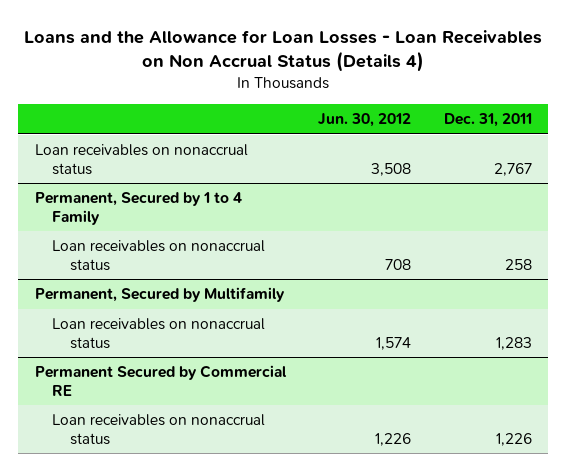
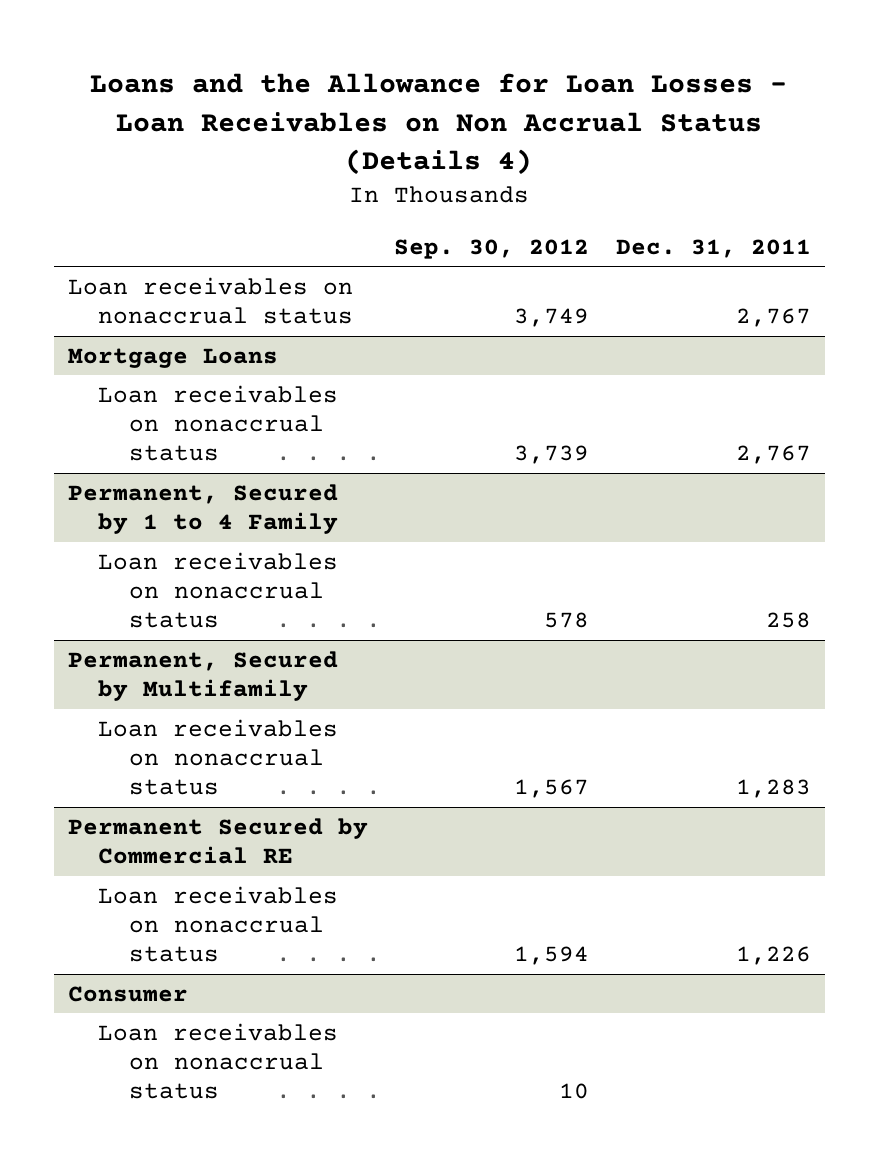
- | Jun. 30, 2012 | Dec. 31, 2011
+ | Sep. 30, 2012 | Dec. 31, 2011
+ Mortgage Loans
+ Loan receivables on nonaccrual status | 3,739 | 2,767
+ Consumer
+ Loan receivables on nonaccrual status | 10 |

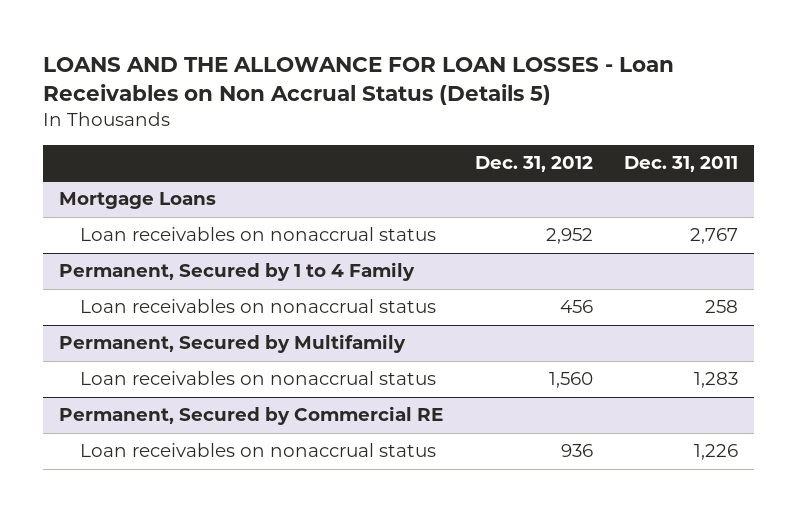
- Loans and the Allowance for Loan Losses - Loan Receivables on Non Accrual Status (Details 4)
+ LOANS AND THE ALLOWANCE FOR LOAN LOSSES - Loan Receivables on Non Accrual Status (Details 5)
- | Sep. 30, 2012 | Dec. 31, 2011
+ | Dec. 31, 2012 | Dec. 31, 2011
- Loan receivables on nonaccrual status | 3,749 | 2,767
- Permanent Secured by Commercial RE
+ Permanent, Secured by Commercial RE
- Consumer
- Loan receivables on nonaccrual status | 10 |

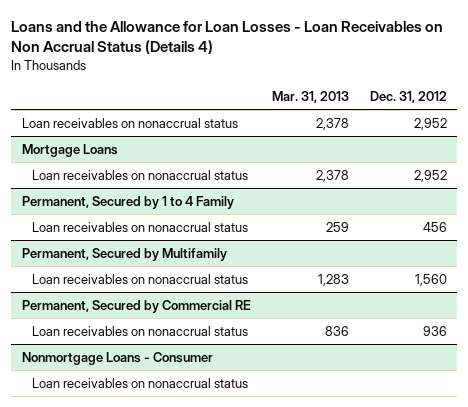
- LOANS AND THE ALLOWANCE FOR LOAN LOSSES - Loan Receivables on Non Accrual Status (Details 5)
+ Loans and the Allowance for Loan Losses - Loan Receivables on Non Accrual Status (Details 4)
- | Dec. 31, 2012 | Dec. 31, 2011
+ | Mar. 31, 2013 | Dec. 31, 2012
+ Loan receivables on nonaccrual status | 2,378 | 2,952
+ Nonmortgage Loans - Consumer
+ Loan receivables on nonaccrual status

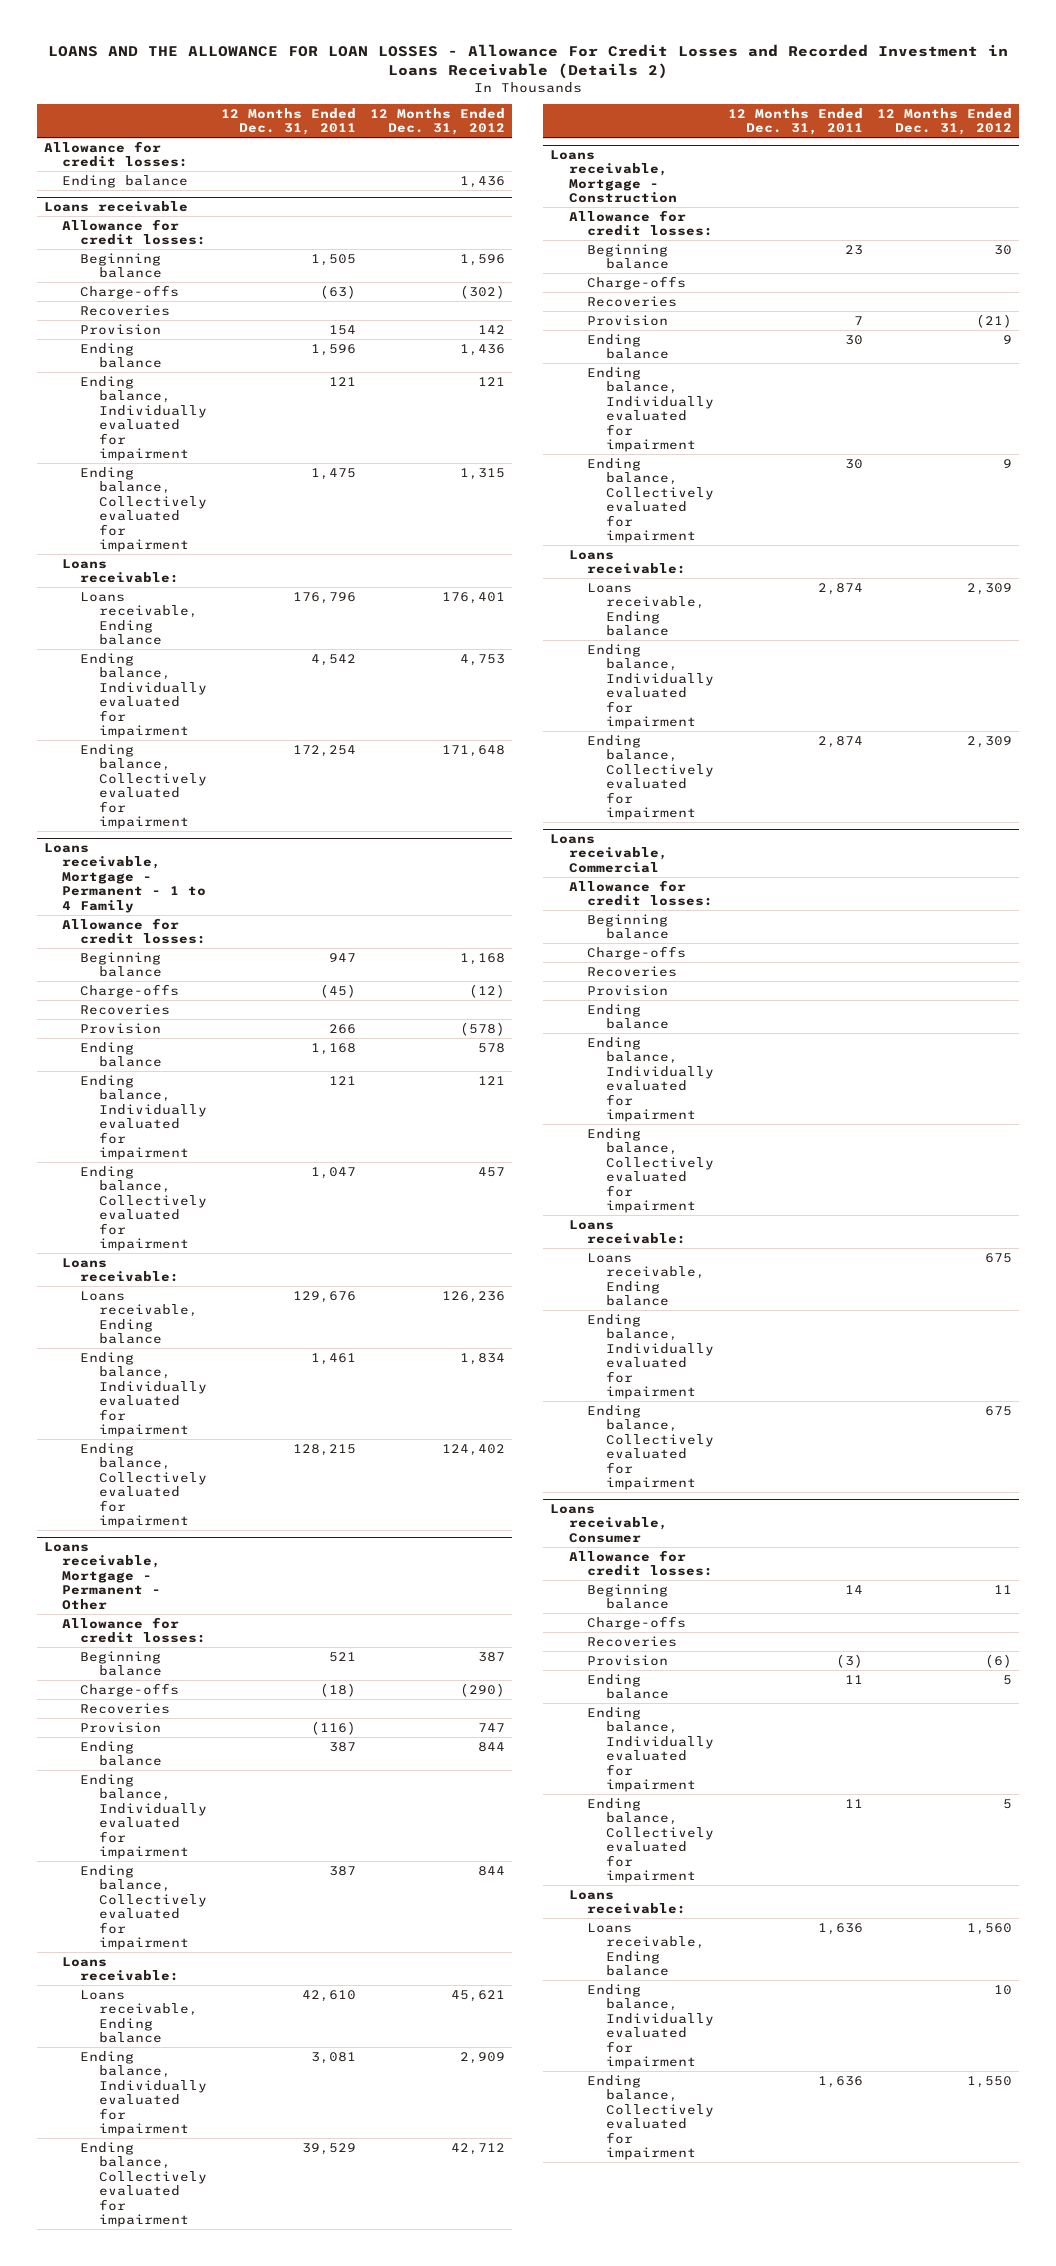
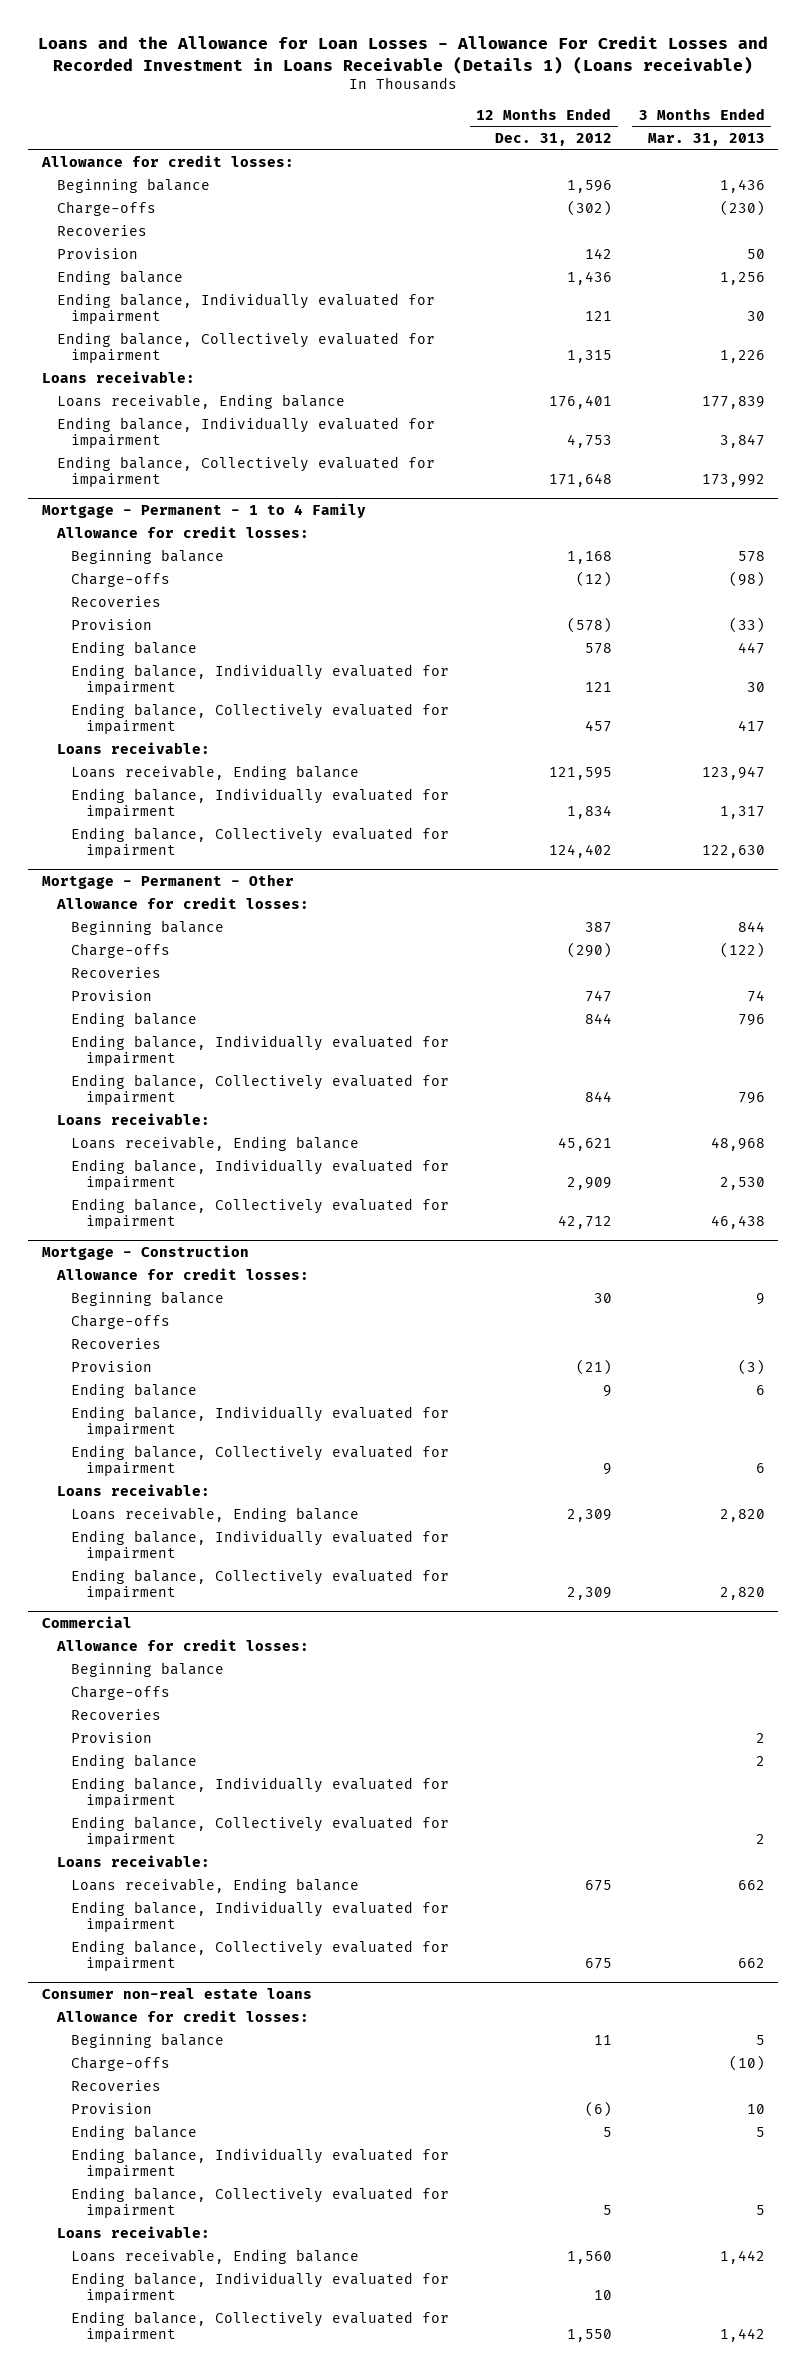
- LOANS AND THE ALLOWANCE FOR LOAN LOSSES - Allowance For Credit Losses and Recorded Investment in Loans Receivable (Details 2)
+ Loans and the Allowance for Loan Losses - Allowance For Credit Losses and Recorded Investment in Loans Receivable (Details 1) (Loans receivable)
- | 12 Months Ended Dec. 31, 2011 | 12 Months Ended Dec. 31, 2012
+ | 12 Months Ended Dec. 31, 2012 | 3 Months Ended Mar. 31, 2013
- Ending balance | | 1,436
- Loans receivable
- Allowance for credit losses:
- Loans receivable, Mortgage - Permanent - 1 to 4 Family
+ Mortgage - Permanent - 1 to 4 Family
- Loans receivable, Ending balance | 129,676 | 126,236
+ Loans receivable, Ending balance | 121,595 | 123,947
- Loans receivable, Mortgage - Permanent - Other
+ Mortgage - Permanent - Other
- Loans receivable, Mortgage - Construction
+ Mortgage - Construction
- Loans receivable, Commercial
+ Commercial
- Loans receivable, Consumer
+ Consumer non-real estate loans

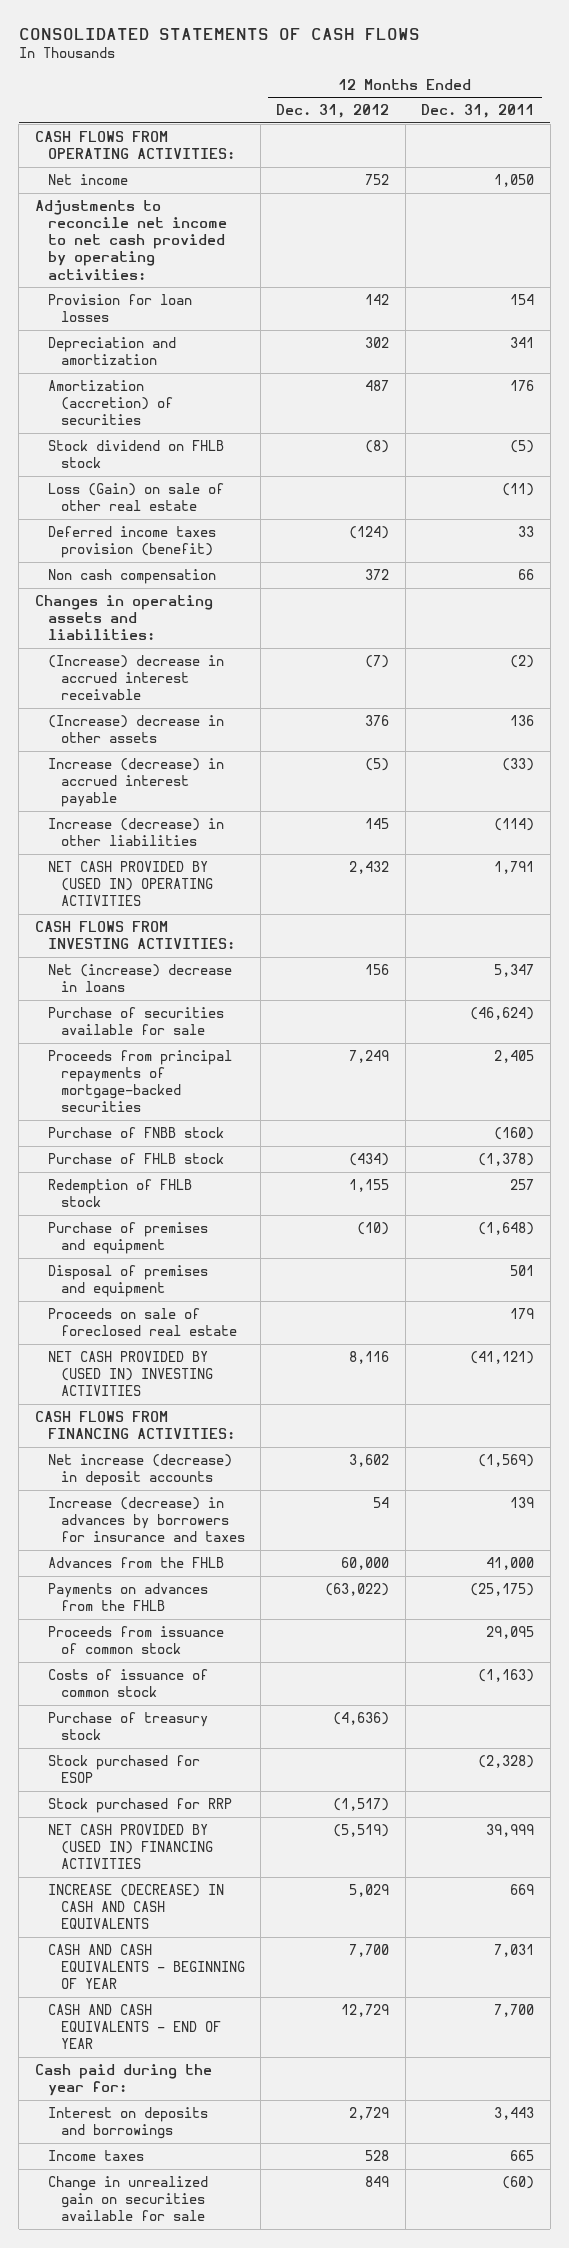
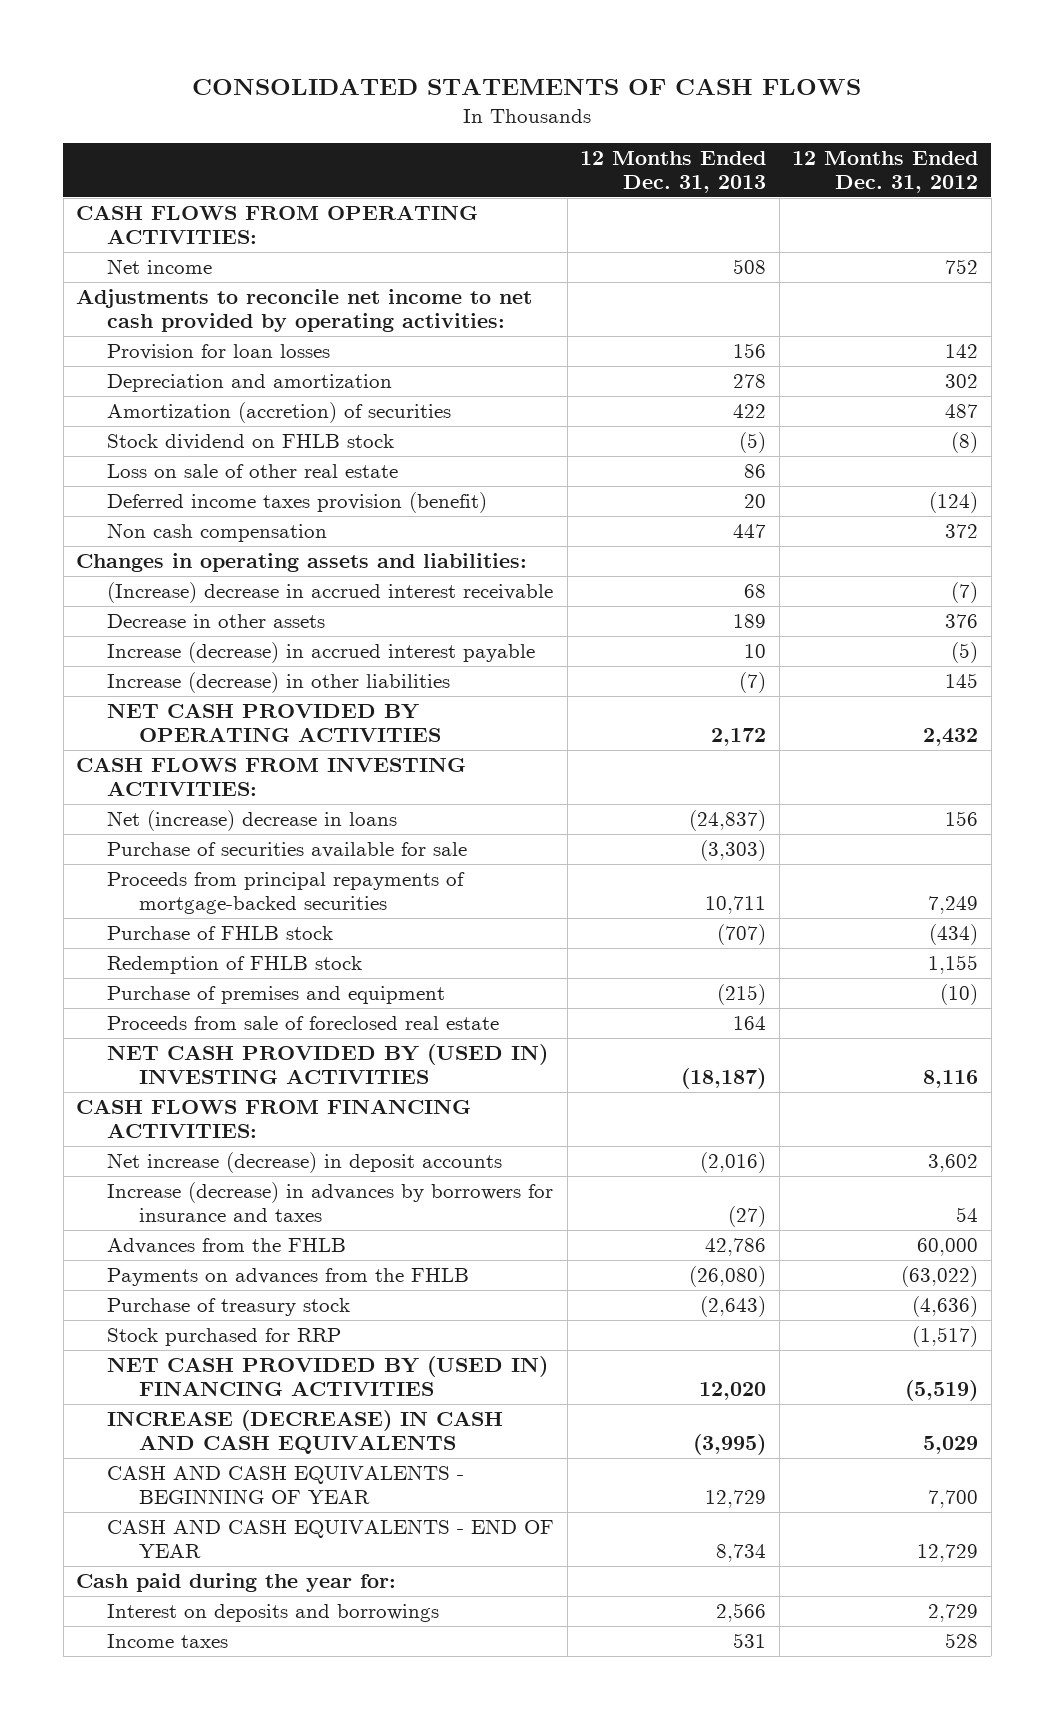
- | 12 Months Ended Dec. 31, 2012 | 12 Months Ended Dec. 31, 2011
+ | 12 Months Ended Dec. 31, 2013 | 12 Months Ended Dec. 31, 2012
- Loss (Gain) on sale of other real estate | | (11)
+ Loss on sale of other real estate | 86 |
- (Increase) decrease in other assets | 376 | 136
+ Decrease in other assets | 189 | 376
- NET CASH PROVIDED BY (USED IN) OPERATING ACTIVITIES | 2,432 | 1,791
+ NET CASH PROVIDED BY OPERATING ACTIVITIES | 2,172 | 2,432
- Purchase of FNBB stock | | (160)
- Disposal of premises and equipment | | 501
- Proceeds on sale of foreclosed real estate | | 179
+ Proceeds from sale of foreclosed real estate | 164 |
- Proceeds from issuance of common stock | | 29,095
- Costs of issuance of common stock | | (1,163)
- Stock purchased for ESOP | | (2,328)
- Change in unrealized gain on securities available for sale | 849 | (60)

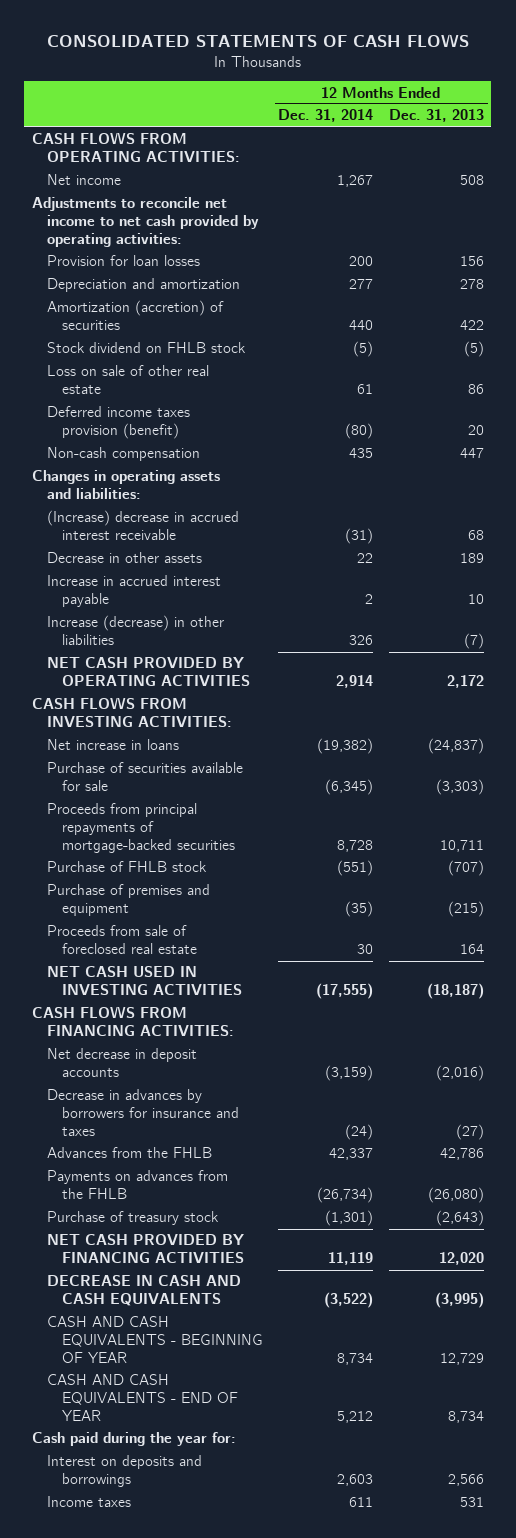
- | 12 Months Ended Dec. 31, 2013 | 12 Months Ended Dec. 31, 2012
+ | 12 Months Ended Dec. 31, 2014 | 12 Months Ended Dec. 31, 2013
- Non cash compensation | 447 | 372
+ Non-cash compensation | 435 | 447
- Increase (decrease) in accrued interest payable | 10 | (5)
+ Increase in accrued interest payable | 2 | 10
- Net (increase) decrease in loans | (24,837) | 156
+ Net increase in loans | (19,382) | (24,837)
- Redemption of FHLB stock | | 1,155
- NET CASH PROVIDED BY (USED IN) INVESTING ACTIVITIES | (18,187) | 8,116
+ NET CASH USED IN INVESTING ACTIVITIES | (17,555) | (18,187)
- Net increase (decrease) in deposit accounts | (2,016) | 3,602
- Increase (decrease) in advances by borrowers for insurance and taxes | (27) | 54
+ Net decrease in deposit accounts | (3,159) | (2,016)
+ Decrease in advances by borrowers for insurance and taxes | (24) | (27)
- Stock purchased for RRP | | (1,517)
- NET CASH PROVIDED BY (USED IN) FINANCING ACTIVITIES | 12,020 | (5,519)
- INCREASE (DECREASE) IN CASH AND CASH EQUIVALENTS | (3,995) | 5,029
+ NET CASH PROVIDED BY FINANCING ACTIVITIES | 11,119 | 12,020
+ DECREASE IN CASH AND CASH EQUIVALENTS | (3,522) | (3,995)

